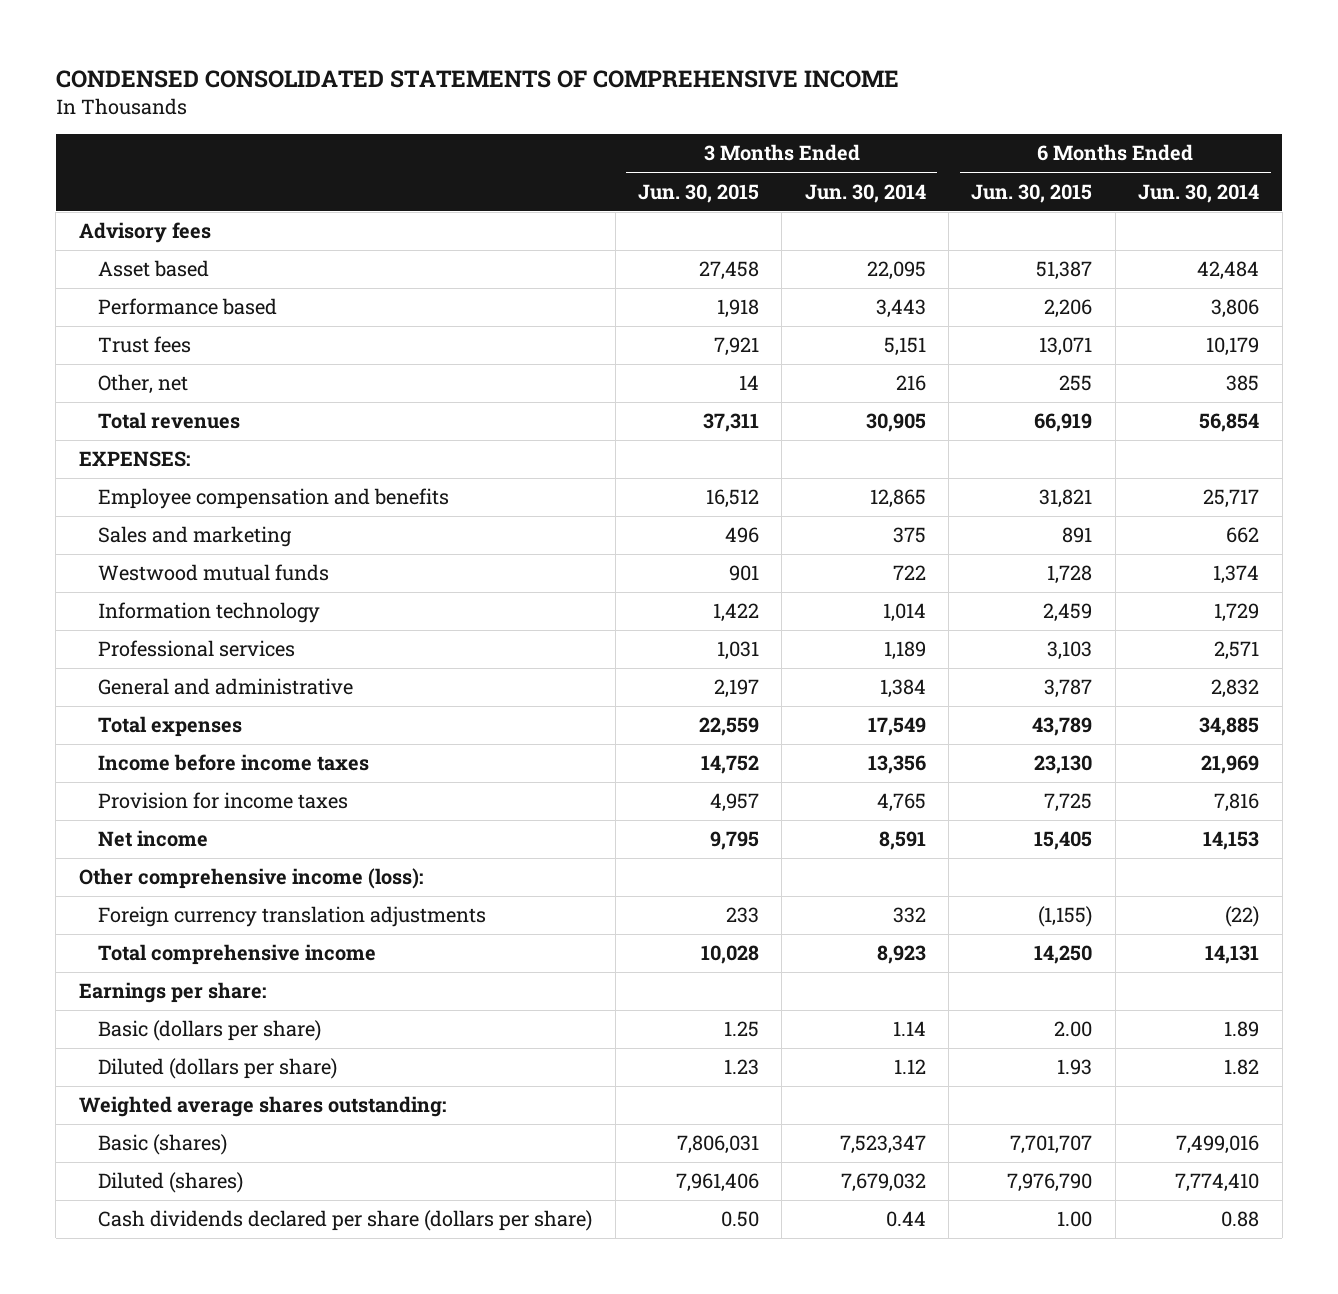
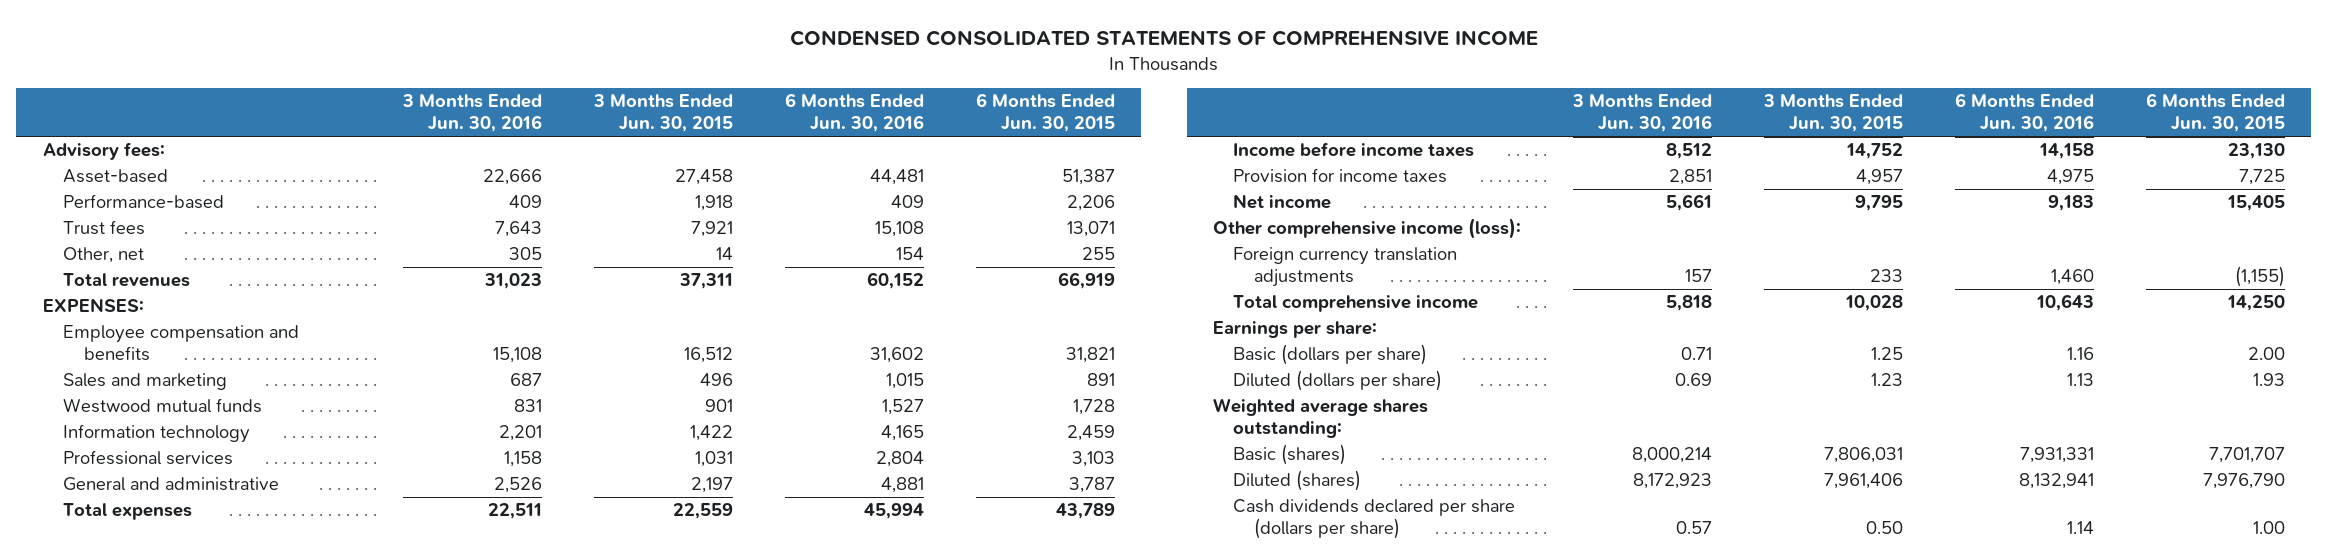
- | 3 Months Ended Jun. 30, 2015 | 3 Months Ended Jun. 30, 2014 | 6 Months Ended Jun. 30, 2015 | 6 Months Ended Jun. 30, 2014
+ | 3 Months Ended Jun. 30, 2016 | 3 Months Ended Jun. 30, 2015 | 6 Months Ended Jun. 30, 2016 | 6 Months Ended Jun. 30, 2015
- Advisory fees
- Asset based | 27,458 | 22,095 | 51,387 | 42,484
- Performance based | 1,918 | 3,443 | 2,206 | 3,806
+ Advisory fees:
+ Asset-based | 22,666 | 27,458 | 44,481 | 51,387
+ Performance-based | 409 | 1,918 | 409 | 2,206

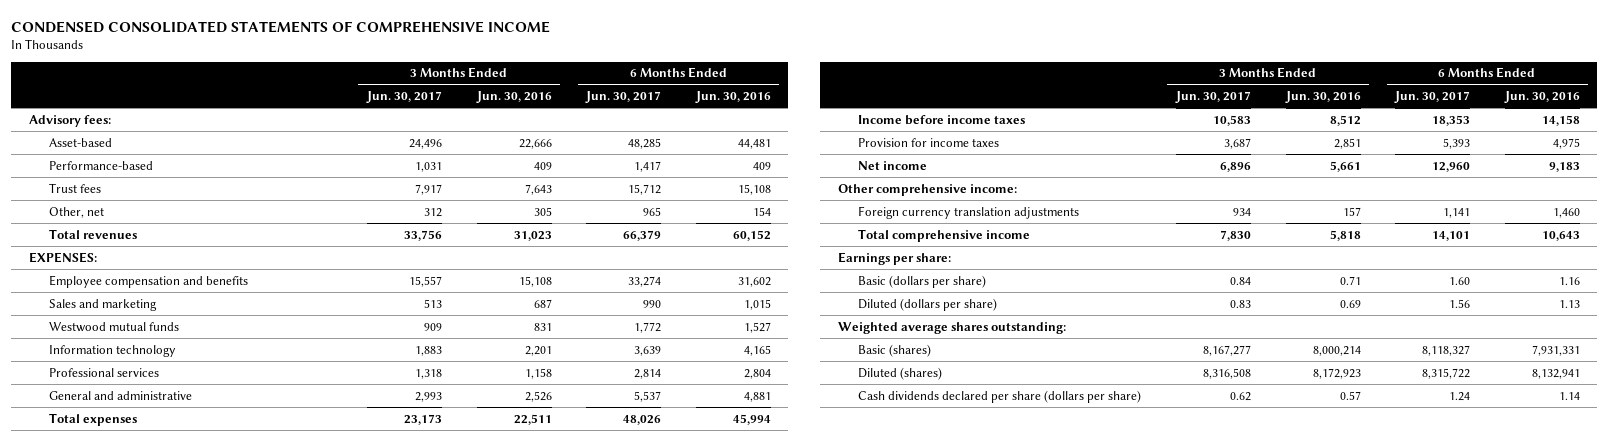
- | 3 Months Ended Jun. 30, 2016 | 3 Months Ended Jun. 30, 2015 | 6 Months Ended Jun. 30, 2016 | 6 Months Ended Jun. 30, 2015
+ | 3 Months Ended Jun. 30, 2017 | 3 Months Ended Jun. 30, 2016 | 6 Months Ended Jun. 30, 2017 | 6 Months Ended Jun. 30, 2016
- Other comprehensive income (loss):
+ Other comprehensive income:

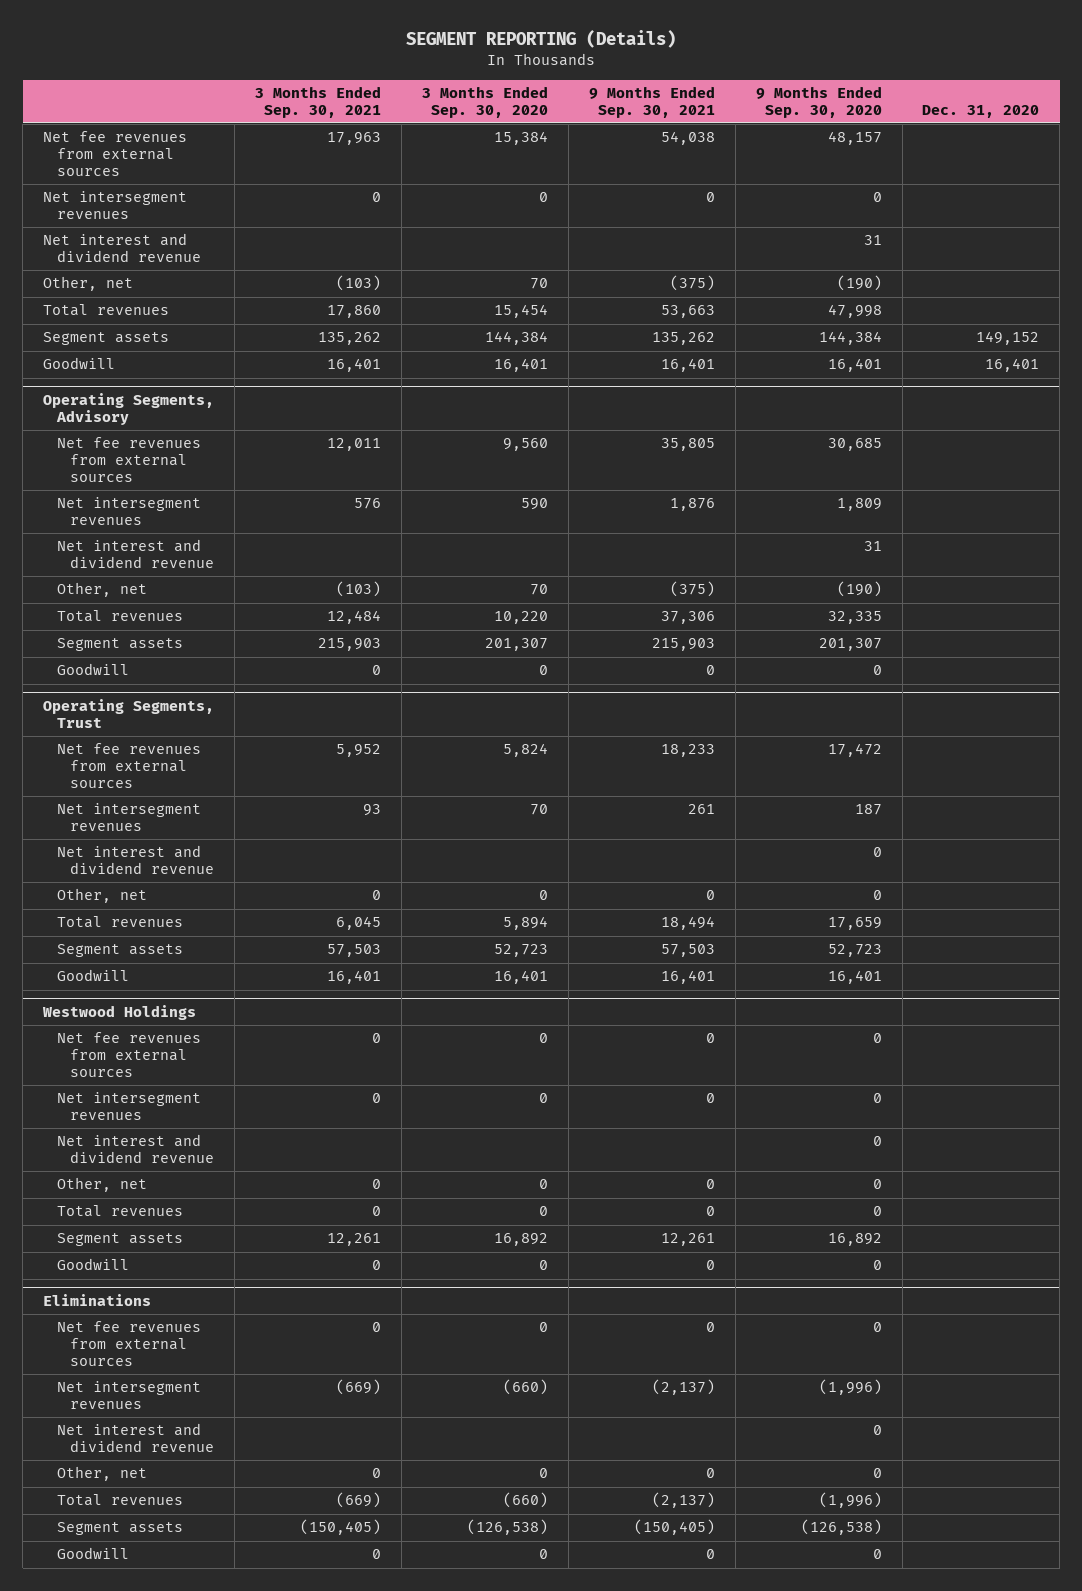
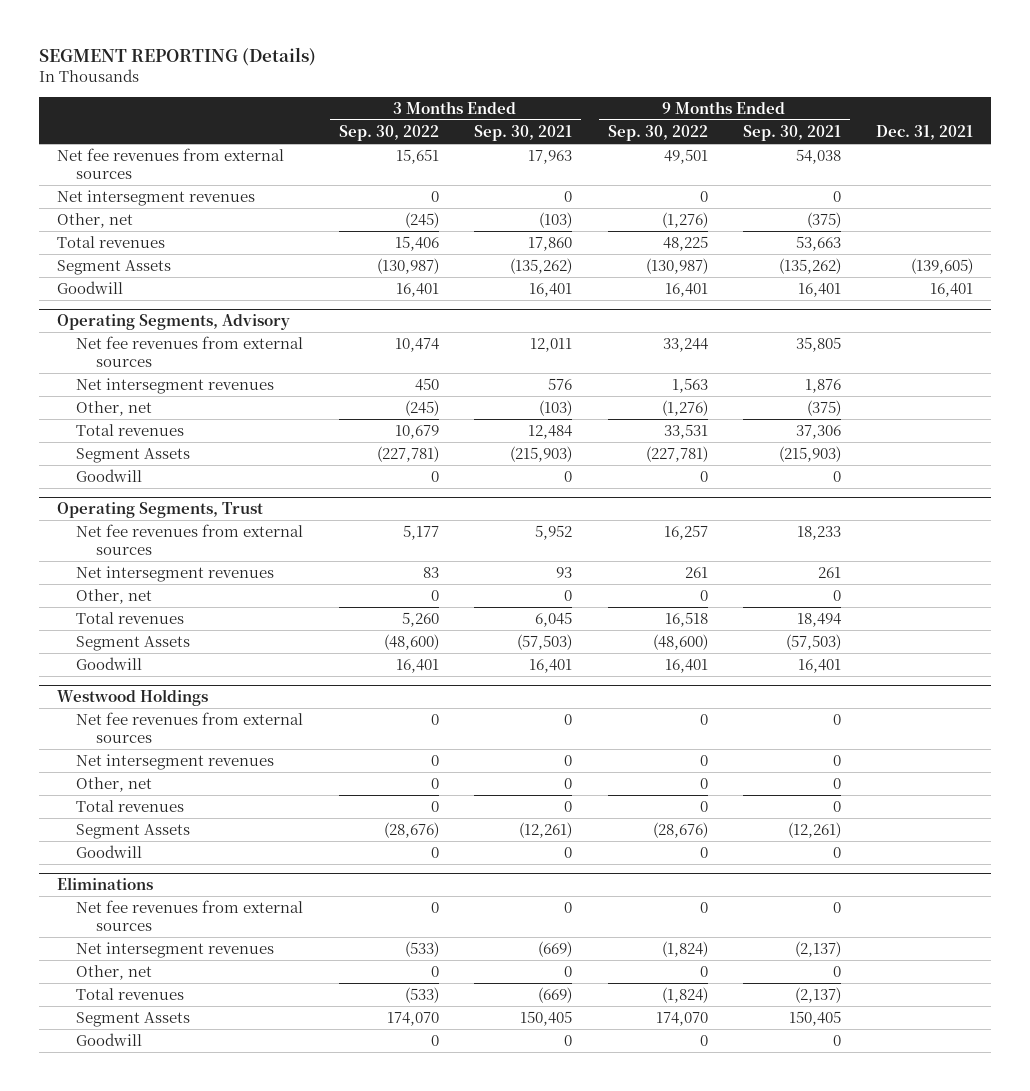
- | 3 Months Ended Sep. 30, 2021 | 3 Months Ended Sep. 30, 2020 | 9 Months Ended Sep. 30, 2021 | 9 Months Ended Sep. 30, 2020 | Dec. 31, 2020
+ | 3 Months Ended Sep. 30, 2022 | 3 Months Ended Sep. 30, 2021 | 9 Months Ended Sep. 30, 2022 | 9 Months Ended Sep. 30, 2021 | Dec. 31, 2021
- Net interest and dividend revenue | | | | 31 |
- Segment assets | 135,262 | 144,384 | 135,262 | 144,384 | 149,152
+ Segment Assets | (130,987) | (135,262) | (130,987) | (135,262) | (139,605)
@ Operating Segments, Advisory
- Net interest and dividend revenue | | | | 31 |
- Segment assets | 215,903 | 201,307 | 215,903 | 201,307 |
+ Segment Assets | (227,781) | (215,903) | (227,781) | (215,903) |
@ Operating Segments, Trust
- Net interest and dividend revenue | | | | 0 |
- Segment assets | 57,503 | 52,723 | 57,503 | 52,723 |
+ Segment Assets | (48,600) | (57,503) | (48,600) | (57,503) |
@ Westwood Holdings
- Net interest and dividend revenue | | | | 0 |
- Segment assets | 12,261 | 16,892 | 12,261 | 16,892 |
+ Segment Assets | (28,676) | (12,261) | (28,676) | (12,261) |
@ Eliminations
- Net interest and dividend revenue | | | | 0 |
- Segment assets | (150,405) | (126,538) | (150,405) | (126,538) |
+ Segment Assets | 174,070 | 150,405 | 174,070 | 150,405 |

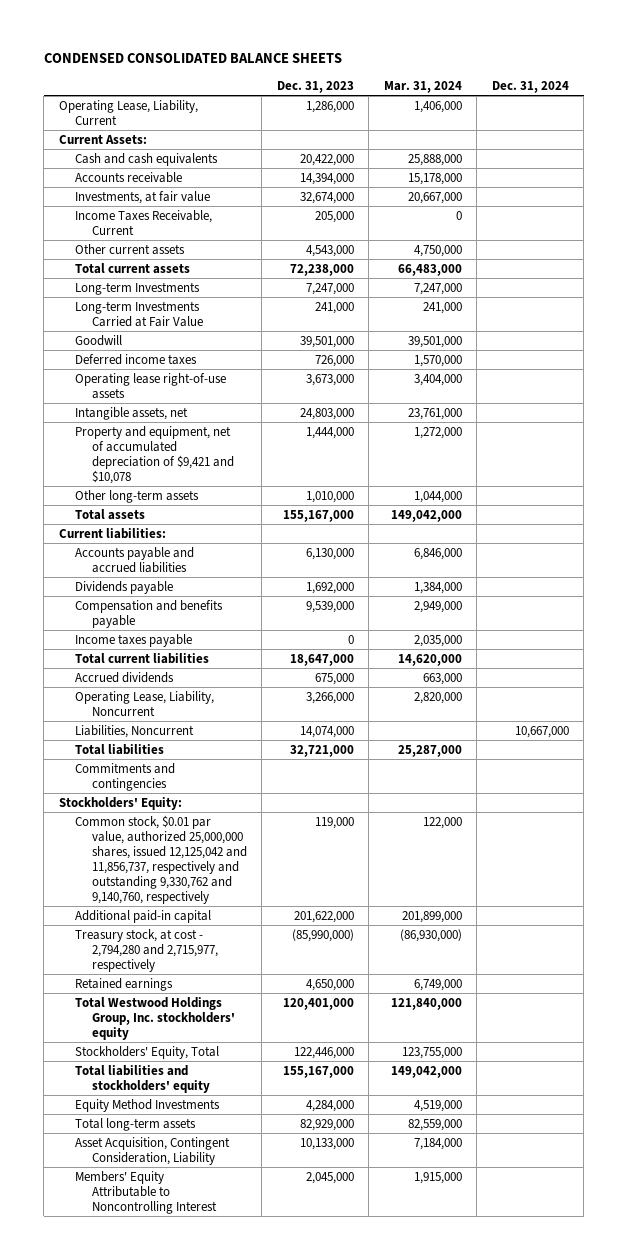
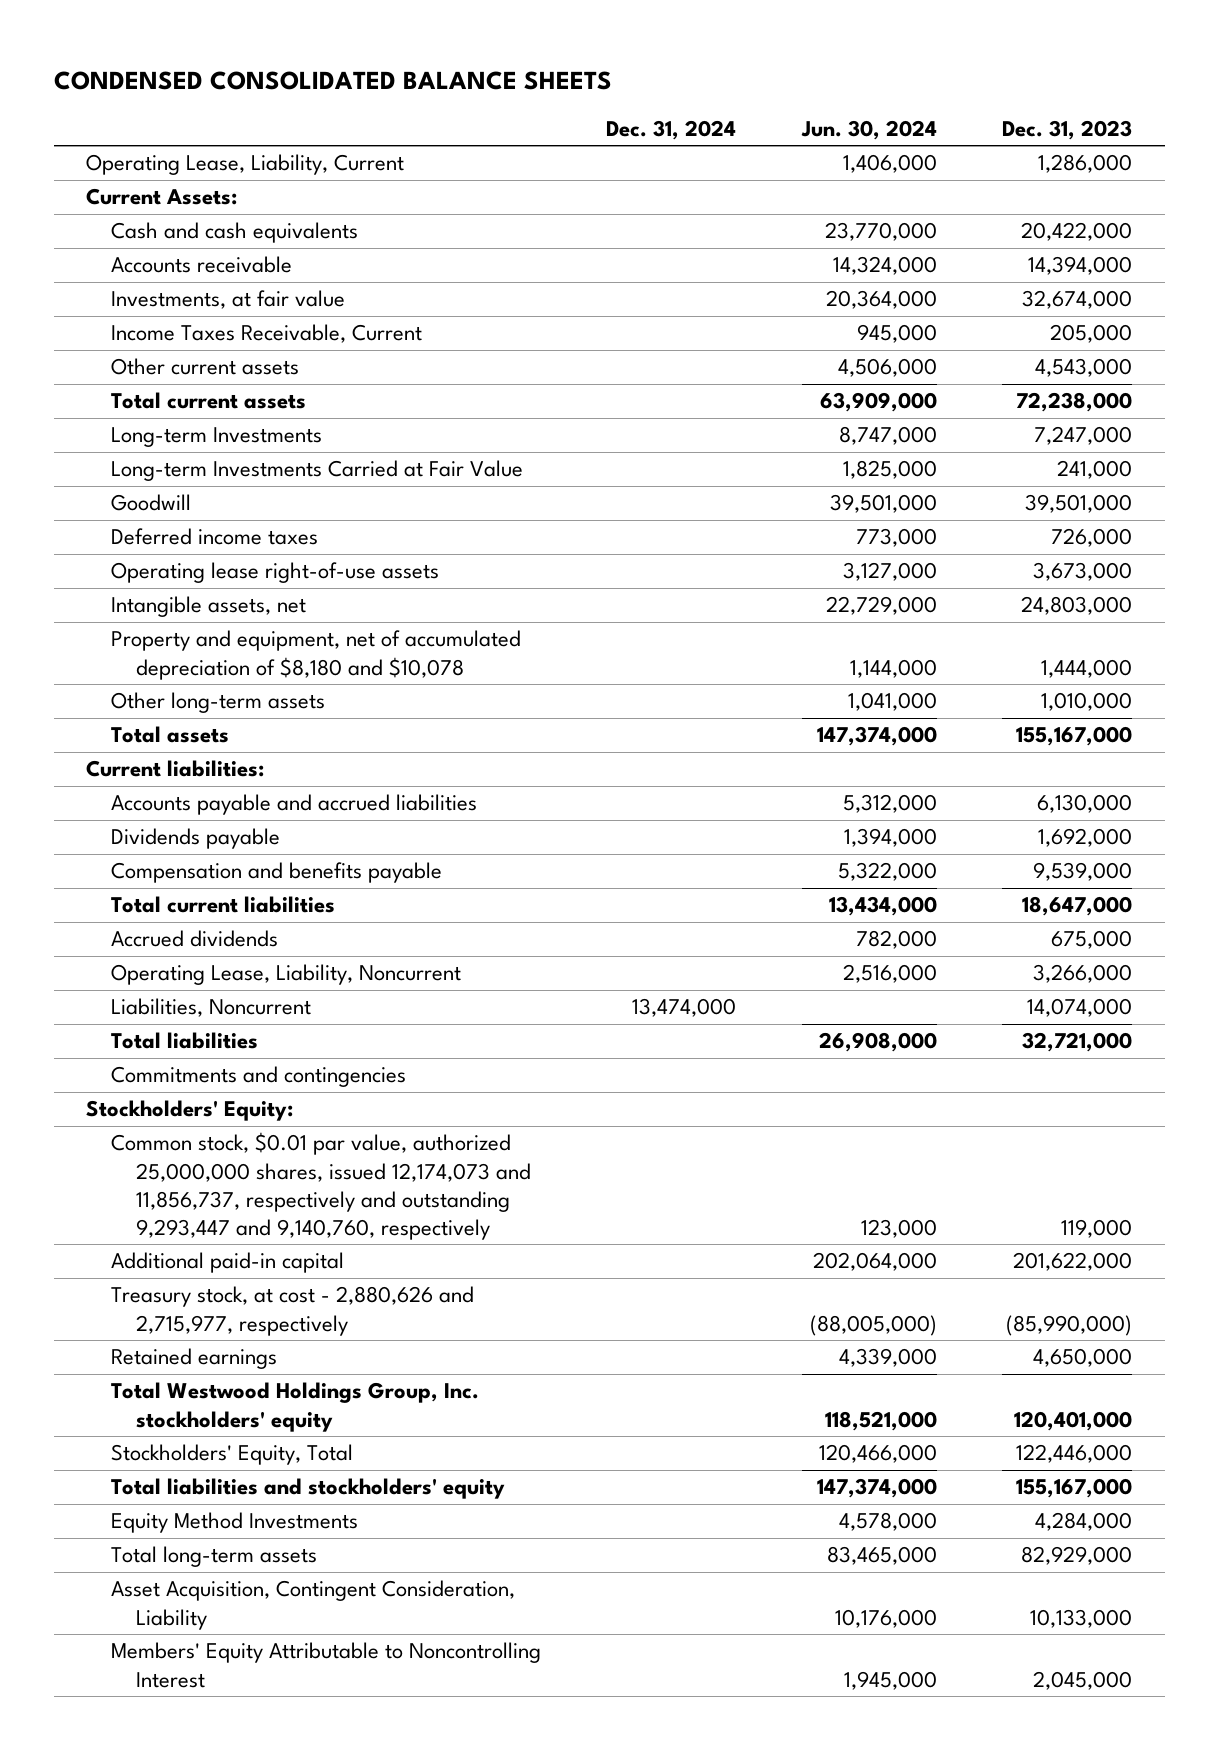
- | Dec. 31, 2023 | Mar. 31, 2024 | Dec. 31, 2024
+ | Dec. 31, 2024 | Jun. 30, 2024 | Dec. 31, 2023
- Property and equipment, net of accumulated depreciation of $9,421 and $10,078 | 1,444,000 | 1,272,000 |
+ Property and equipment, net of accumulated depreciation of $8,180 and $10,078 | | 1,144,000 | 1,444,000
- Income taxes payable | 0 | 2,035,000 |
- Liabilities, Noncurrent | 14,074,000 | | 10,667,000
+ Liabilities, Noncurrent | 13,474,000 | | 14,074,000
- Common stock, $0.01 par value, authorized 25,000,000 shares, issued 12,125,042 and 11,856,737, respectively and outstanding 9,330,762 and 9,140,760, respectively | 119,000 | 122,000 |
+ Common stock, $0.01 par value, authorized 25,000,000 shares, issued 12,174,073 and 11,856,737, respectively and outstanding 9,293,447 and 9,140,760, respectively | | 123,000 | 119,000
- Treasury stock, at cost - 2,794,280 and 2,715,977, respectively | (85,990,000) | (86,930,000) |
+ Treasury stock, at cost - 2,880,626 and 2,715,977, respectively | | (88,005,000) | (85,990,000)

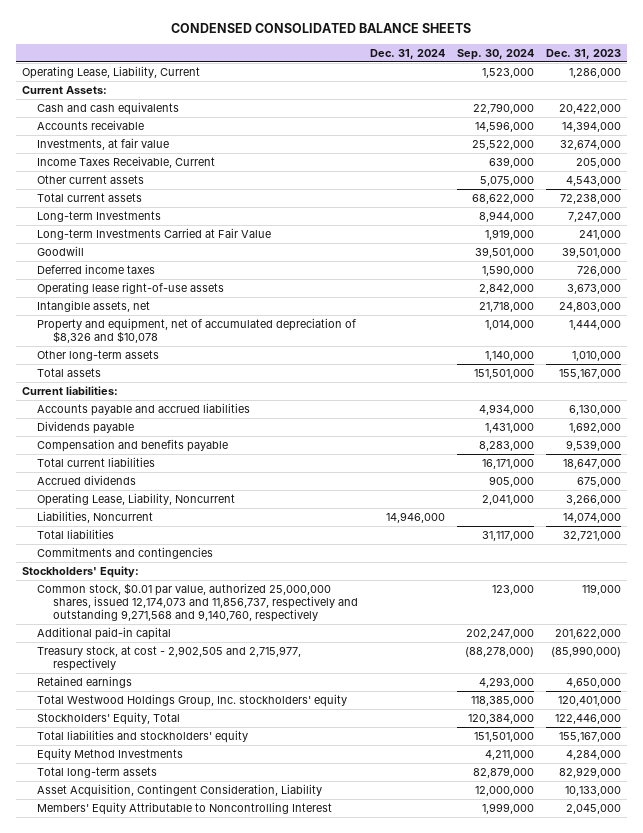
- | Dec. 31, 2024 | Jun. 30, 2024 | Dec. 31, 2023
+ | Dec. 31, 2024 | Sep. 30, 2024 | Dec. 31, 2023
- Property and equipment, net of accumulated depreciation of $8,180 and $10,078 | | 1,144,000 | 1,444,000
+ Property and equipment, net of accumulated depreciation of $8,326 and $10,078 | | 1,014,000 | 1,444,000
- Liabilities, Noncurrent | 13,474,000 | | 14,074,000
+ Liabilities, Noncurrent | 14,946,000 | | 14,074,000
- Common stock, $0.01 par value, authorized 25,000,000 shares, issued 12,174,073 and 11,856,737, respectively and outstanding 9,293,447 and 9,140,760, respectively | | 123,000 | 119,000
+ Common stock, $0.01 par value, authorized 25,000,000 shares, issued 12,174,073 and 11,856,737, respectively and outstanding 9,271,568 and 9,140,760, respectively | | 123,000 | 119,000
- Treasury stock, at cost - 2,880,626 and 2,715,977, respectively | | (88,005,000) | (85,990,000)
+ Treasury stock, at cost - 2,902,505 and 2,715,977, respectively | | (88,278,000) | (85,990,000)

